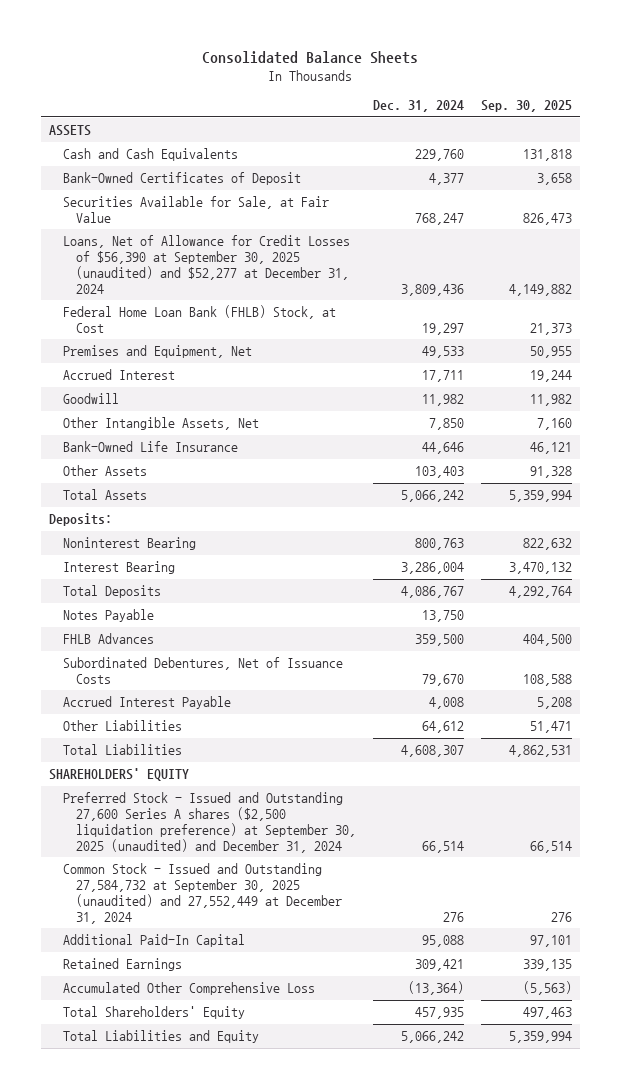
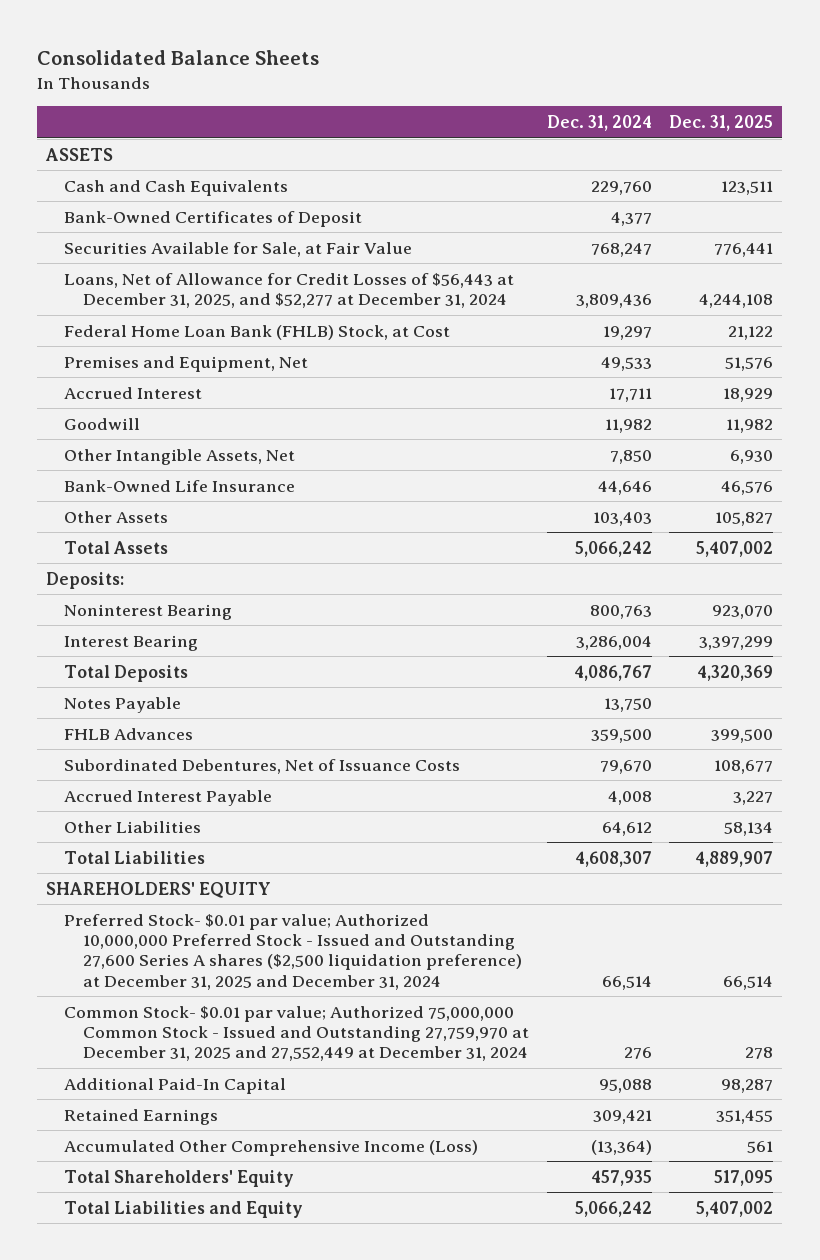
- | Dec. 31, 2024 | Sep. 30, 2025
+ | Dec. 31, 2024 | Dec. 31, 2025
- Loans, Net of Allowance for Credit Losses of $56,390 at September 30, 2025 (unaudited) and $52,277 at December 31, 2024 | 3,809,436 | 4,149,882
+ Loans, Net of Allowance for Credit Losses of $56,443 at December 31, 2025, and $52,277 at December 31, 2024 | 3,809,436 | 4,244,108
- Preferred Stock - Issued and Outstanding 27,600 Series A shares ($2,500 liquidation preference) at September 30, 2025 (unaudited) and December 31, 2024 | 66,514 | 66,514
- Common Stock - Issued and Outstanding 27,584,732 at September 30, 2025 (unaudited) and 27,552,449 at December 31, 2024 | 276 | 276
+ Preferred Stock- $0.01 par value; Authorized 10,000,000 Preferred Stock - Issued and Outstanding 27,600 Series A shares ($2,500 liquidation preference) at December 31, 2025 and December 31, 2024 | 66,514 | 66,514
+ Common Stock- $0.01 par value; Authorized 75,000,000 Common Stock - Issued and Outstanding 27,759,970 at December 31, 2025 and 27,552,449 at December 31, 2024 | 276 | 278
- Accumulated Other Comprehensive Loss | (13,364) | (5,563)
+ Accumulated Other Comprehensive Income (Loss) | (13,364) | 561

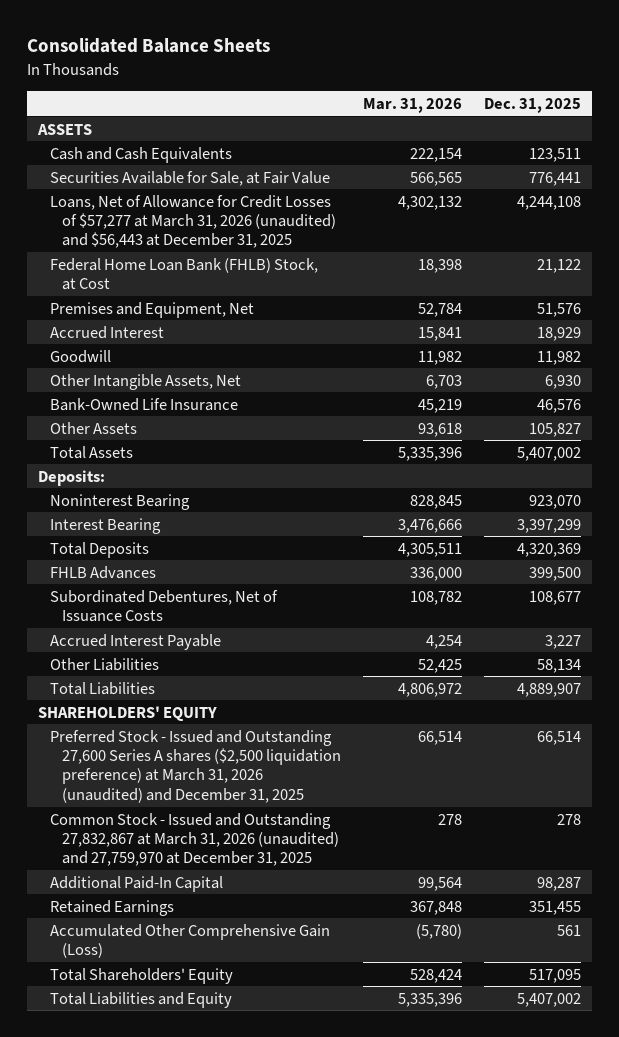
- | Dec. 31, 2024 | Dec. 31, 2025
+ | Mar. 31, 2026 | Dec. 31, 2025
- Bank-Owned Certificates of Deposit | 4,377 |
- Loans, Net of Allowance for Credit Losses of $56,443 at December 31, 2025, and $52,277 at December 31, 2024 | 3,809,436 | 4,244,108
+ Loans, Net of Allowance for Credit Losses of $57,277 at March 31, 2026 (unaudited) and $56,443 at December 31, 2025 | 4,302,132 | 4,244,108
- Notes Payable | 13,750 |
- Preferred Stock- $0.01 par value; Authorized 10,000,000 Preferred Stock - Issued and Outstanding 27,600 Series A shares ($2,500 liquidation preference) at December 31, 2025 and December 31, 2024 | 66,514 | 66,514
- Common Stock- $0.01 par value; Authorized 75,000,000 Common Stock - Issued and Outstanding 27,759,970 at December 31, 2025 and 27,552,449 at December 31, 2024 | 276 | 278
+ Preferred Stock - Issued and Outstanding 27,600 Series A shares ($2,500 liquidation preference) at March 31, 2026 (unaudited) and December 31, 2025 | 66,514 | 66,514
+ Common Stock - Issued and Outstanding 27,832,867 at March 31, 2026 (unaudited) and 27,759,970 at December 31, 2025 | 278 | 278
- Accumulated Other Comprehensive Income (Loss) | (13,364) | 561
+ Accumulated Other Comprehensive Gain (Loss) | (5,780) | 561

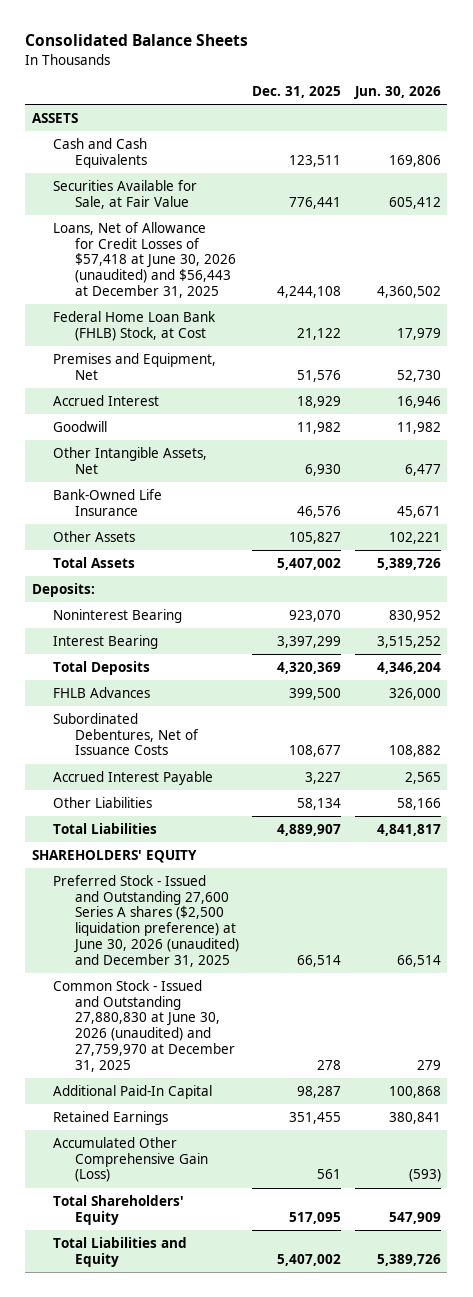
- | Mar. 31, 2026 | Dec. 31, 2025
+ | Dec. 31, 2025 | Jun. 30, 2026
- Loans, Net of Allowance for Credit Losses of $57,277 at March 31, 2026 (unaudited) and $56,443 at December 31, 2025 | 4,302,132 | 4,244,108
+ Loans, Net of Allowance for Credit Losses of $57,418 at June 30, 2026 (unaudited) and $56,443 at December 31, 2025 | 4,244,108 | 4,360,502
- Preferred Stock - Issued and Outstanding 27,600 Series A shares ($2,500 liquidation preference) at March 31, 2026 (unaudited) and December 31, 2025 | 66,514 | 66,514
- Common Stock - Issued and Outstanding 27,832,867 at March 31, 2026 (unaudited) and 27,759,970 at December 31, 2025 | 278 | 278
+ Preferred Stock - Issued and Outstanding 27,600 Series A shares ($2,500 liquidation preference) at June 30, 2026 (unaudited) and December 31, 2025 | 66,514 | 66,514
+ Common Stock - Issued and Outstanding 27,880,830 at June 30, 2026 (unaudited) and 27,759,970 at December 31, 2025 | 278 | 279

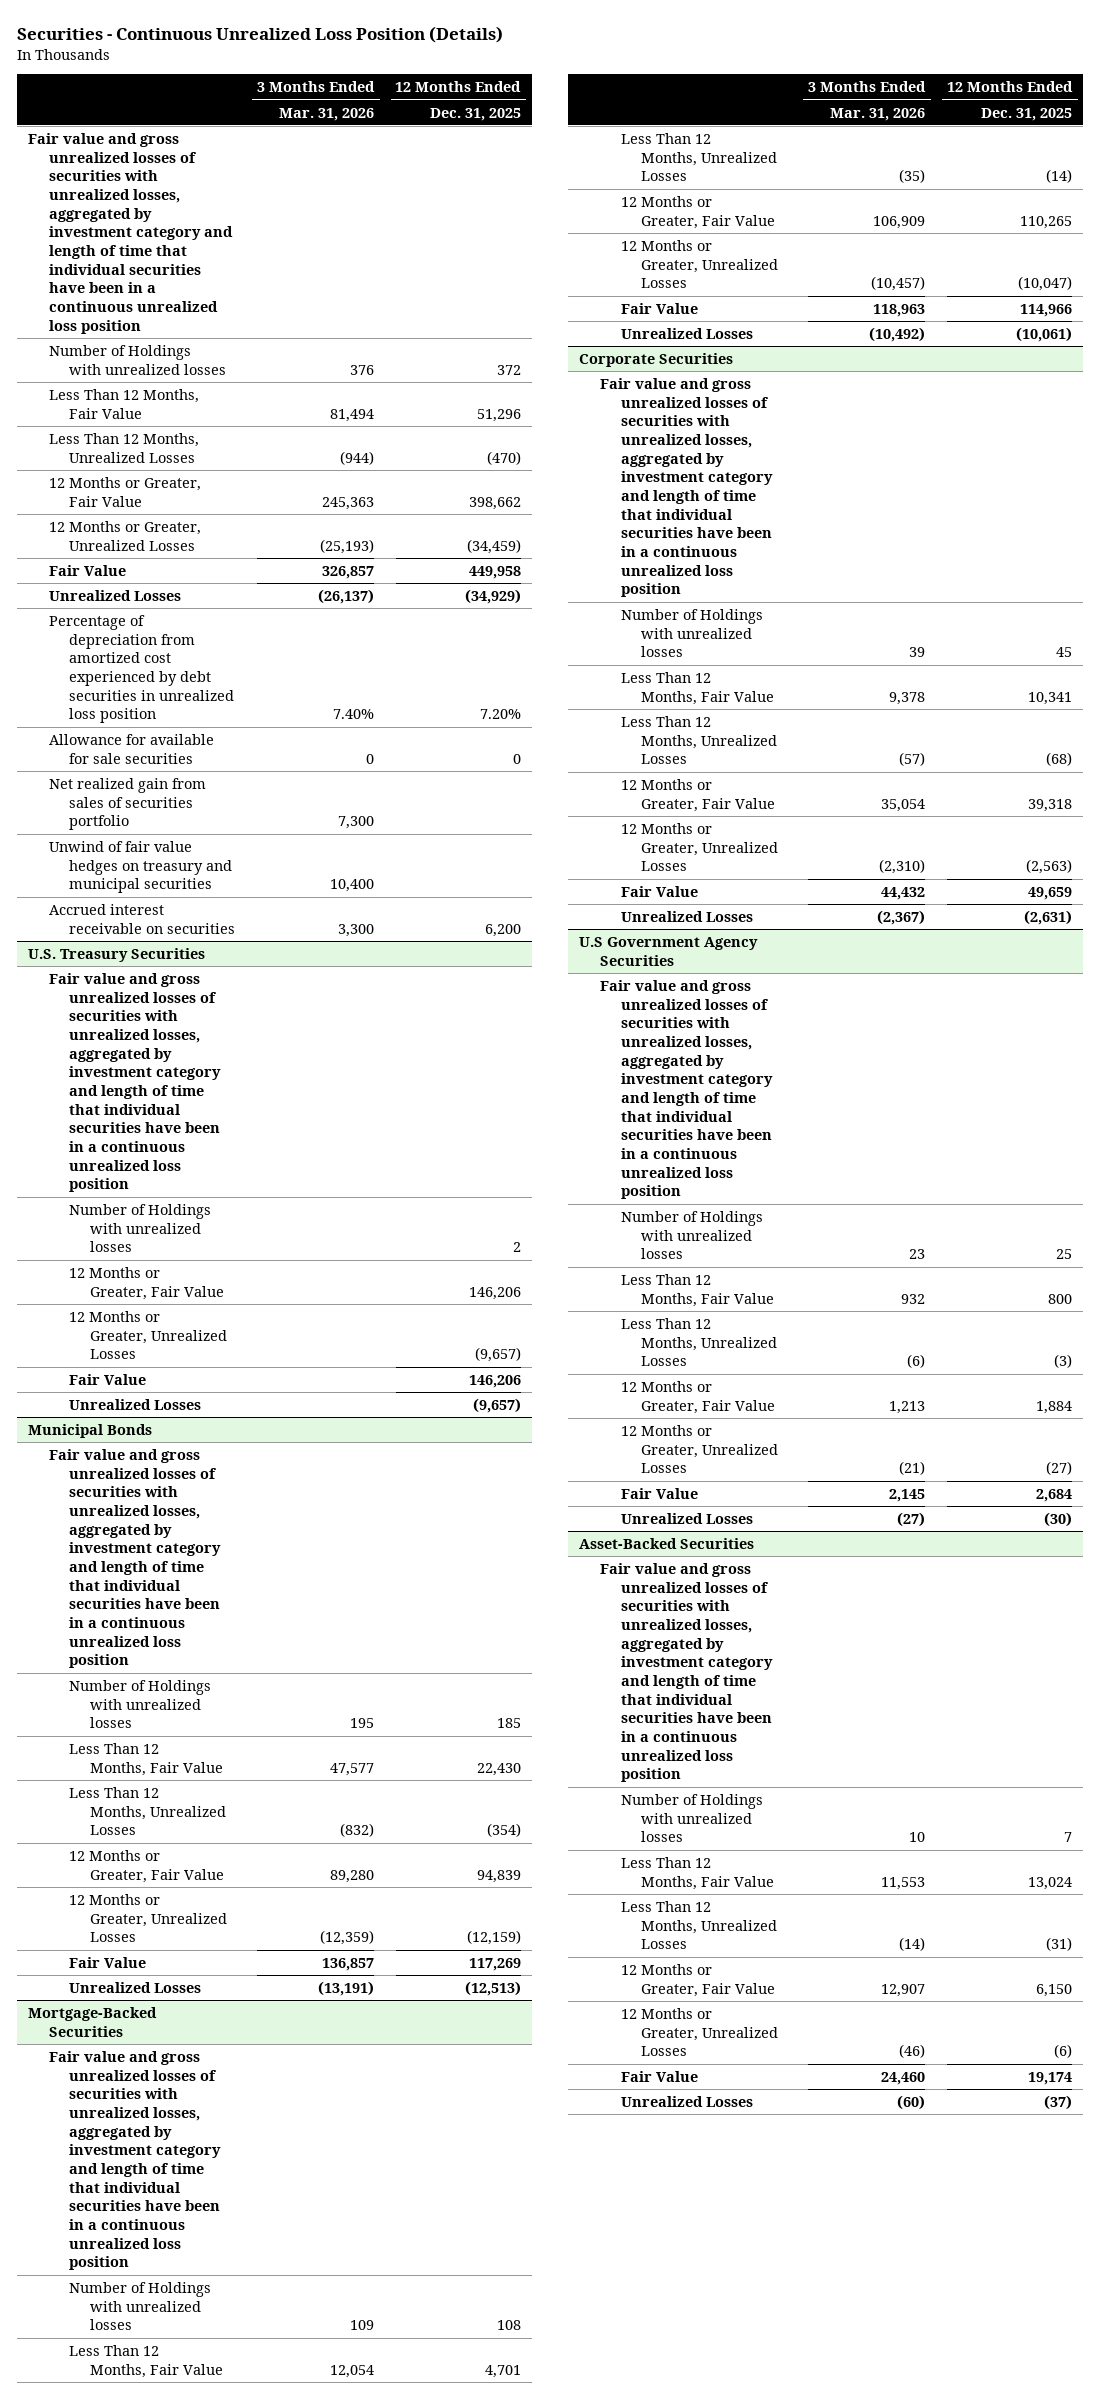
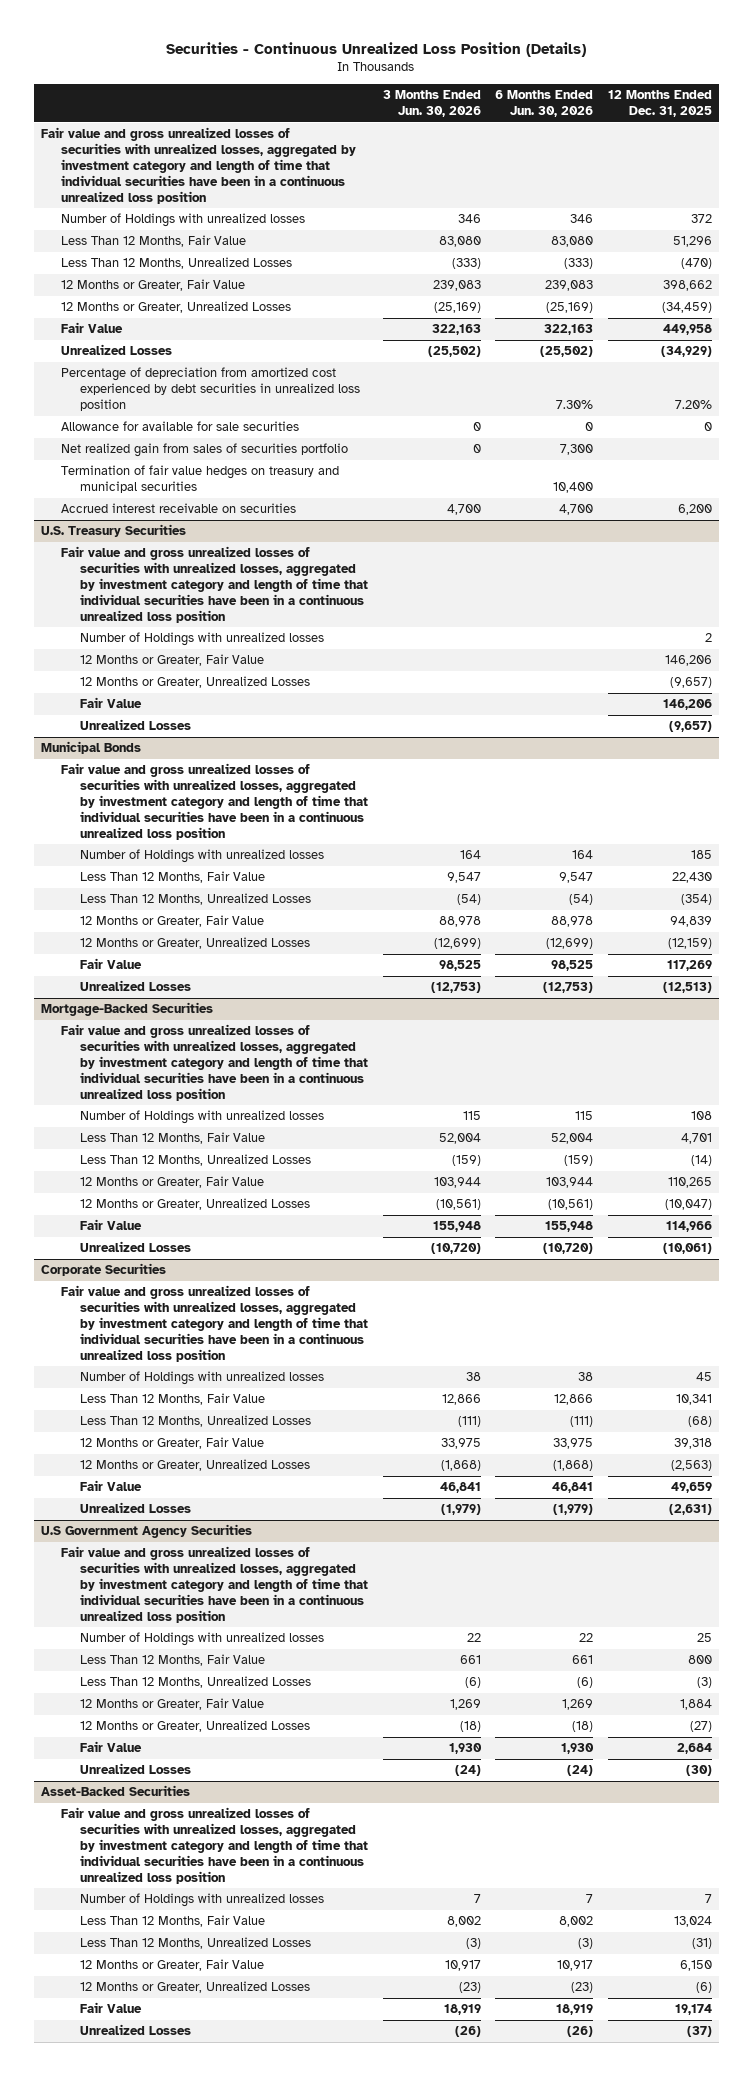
- | 3 Months Ended Mar. 31, 2026 | 12 Months Ended Dec. 31, 2025
+ | 3 Months Ended Jun. 30, 2026 | 6 Months Ended Jun. 30, 2026 | 12 Months Ended Dec. 31, 2025
- Unwind of fair value hedges on treasury and municipal securities | 10,400 |
+ Termination of fair value hedges on treasury and municipal securities | | 10,400 |

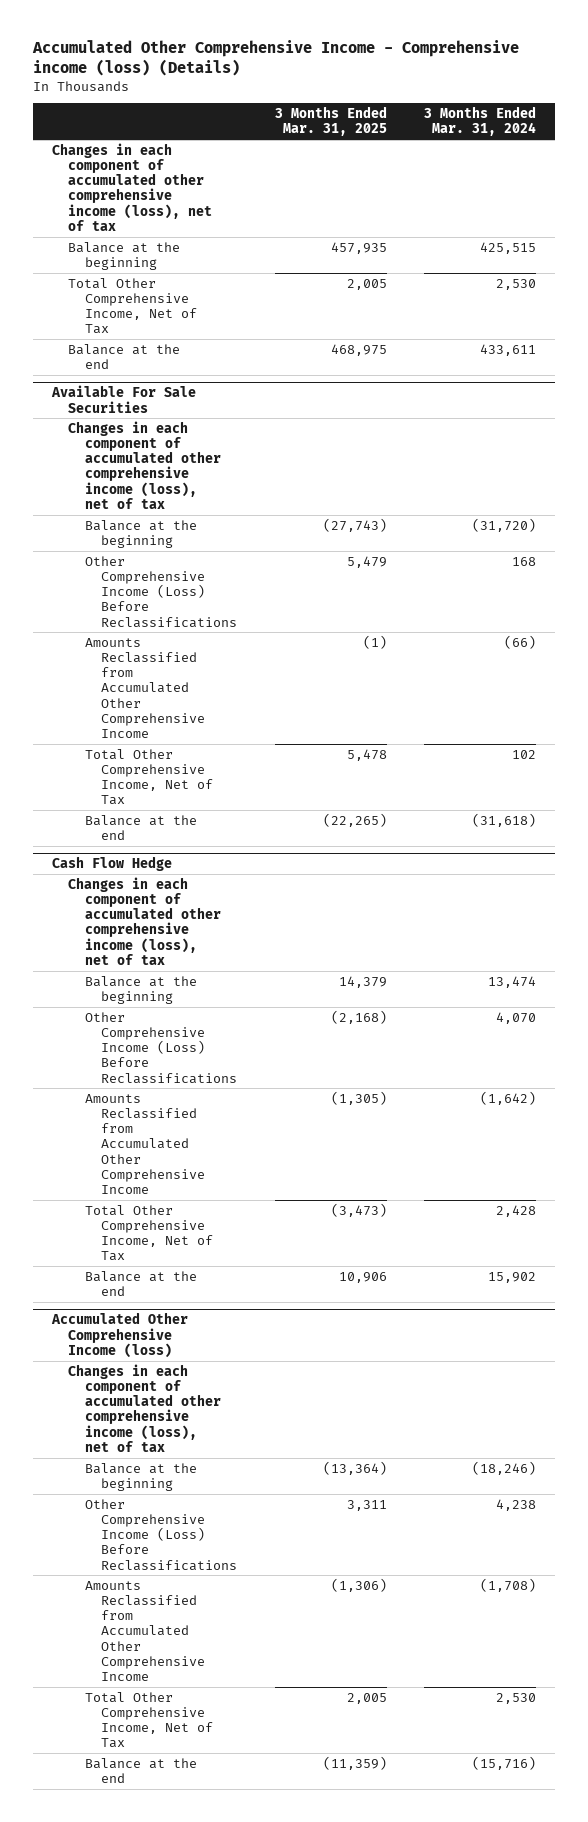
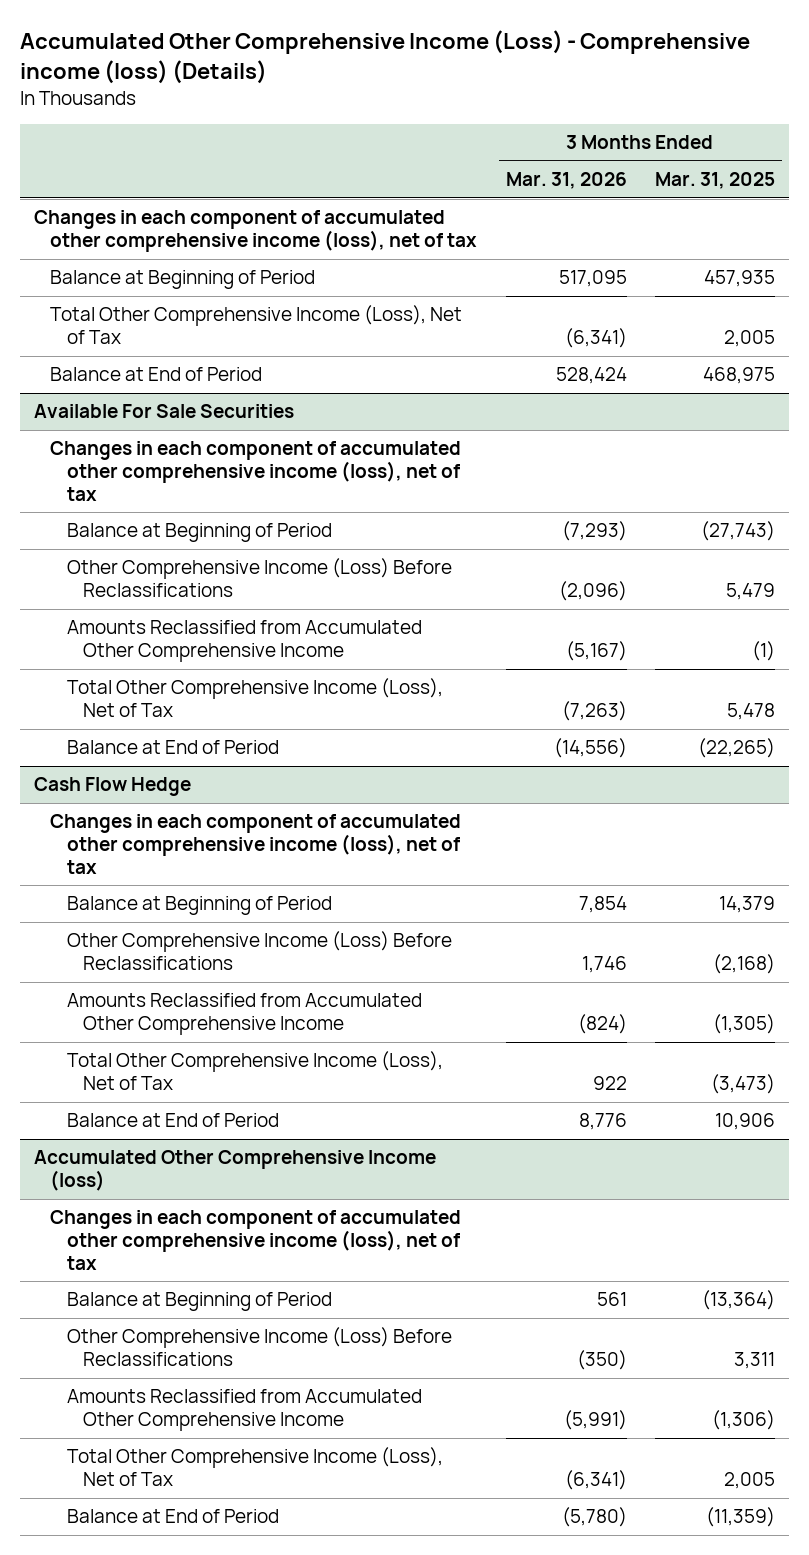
- Accumulated Other Comprehensive Income - Comprehensive income (loss) (Details)
+ Accumulated Other Comprehensive Income (Loss) - Comprehensive income (loss) (Details)
- | 3 Months Ended Mar. 31, 2025 | 3 Months Ended Mar. 31, 2024
+ | 3 Months Ended Mar. 31, 2026 | 3 Months Ended Mar. 31, 2025
- Balance at the beginning | 457,935 | 425,515
- Total Other Comprehensive Income, Net of Tax | 2,005 | 2,530
- Balance at the end | 468,975 | 433,611
+ Balance at Beginning of Period | 517,095 | 457,935
+ Total Other Comprehensive Income (Loss), Net of Tax | (6,341) | 2,005
+ Balance at End of Period | 528,424 | 468,975
@ Available For Sale Securities
- Balance at the beginning | (27,743) | (31,720)
+ Balance at Beginning of Period | (7,293) | (27,743)
- Total Other Comprehensive Income, Net of Tax | 5,478 | 102
- Balance at the end | (22,265) | (31,618)
+ Total Other Comprehensive Income (Loss), Net of Tax | (7,263) | 5,478
+ Balance at End of Period | (14,556) | (22,265)
@ Cash Flow Hedge
- Balance at the beginning | 14,379 | 13,474
+ Balance at Beginning of Period | 7,854 | 14,379
- Total Other Comprehensive Income, Net of Tax | (3,473) | 2,428
- Balance at the end | 10,906 | 15,902
+ Total Other Comprehensive Income (Loss), Net of Tax | 922 | (3,473)
+ Balance at End of Period | 8,776 | 10,906
@ Accumulated Other Comprehensive Income (loss)
- Balance at the beginning | (13,364) | (18,246)
+ Balance at Beginning of Period | 561 | (13,364)
- Total Other Comprehensive Income, Net of Tax | 2,005 | 2,530
- Balance at the end | (11,359) | (15,716)
+ Total Other Comprehensive Income (Loss), Net of Tax | (6,341) | 2,005
+ Balance at End of Period | (5,780) | (11,359)

